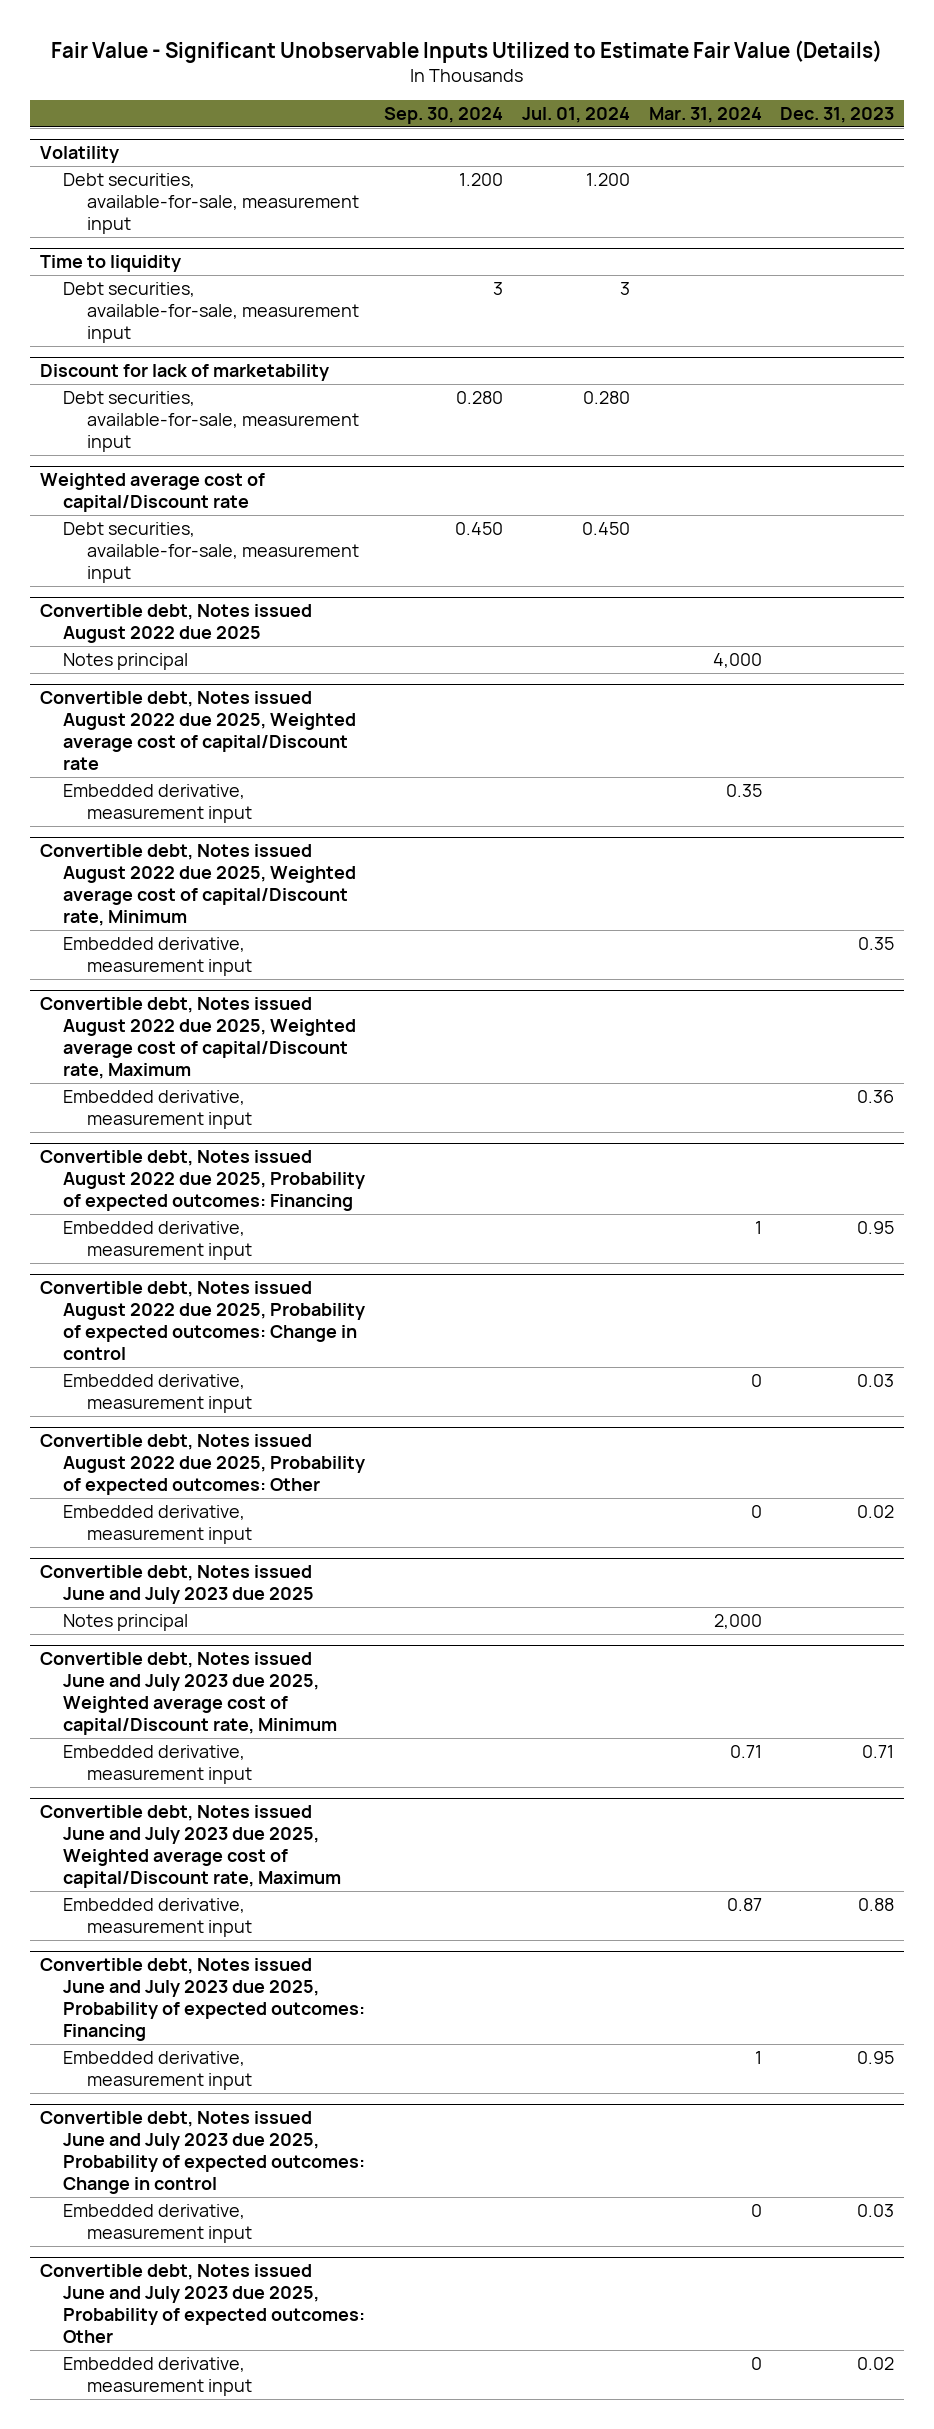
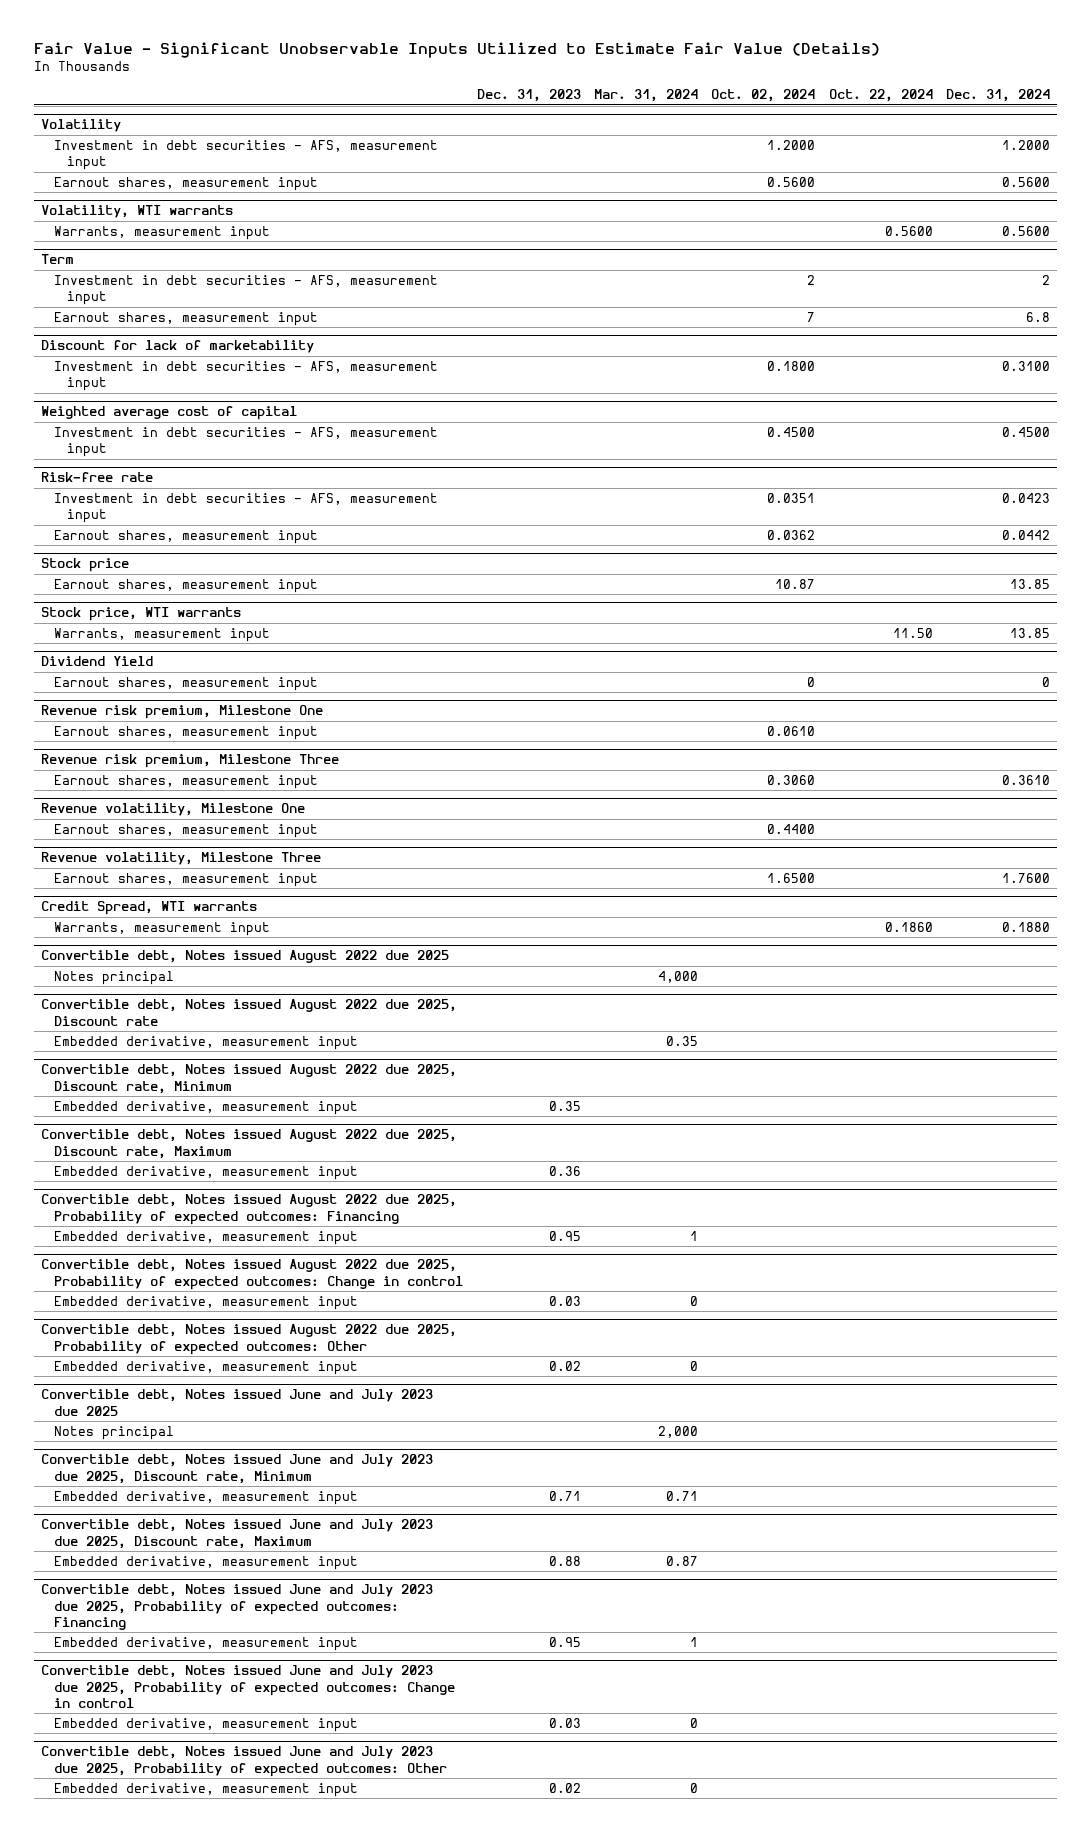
- | Sep. 30, 2024 | Jul. 01, 2024 | Mar. 31, 2024 | Dec. 31, 2023
+ | Dec. 31, 2023 | Mar. 31, 2024 | Oct. 02, 2024 | Oct. 22, 2024 | Dec. 31, 2024
@ Volatility
- Debt securities, available-for-sale, measurement input | 1.200 | 1.200 | |
- Time to liquidity
- Debt securities, available-for-sale, measurement input | 3 | 3 | |
@ Volatility
+ Investment in debt securities - AFS, measurement input | | | 1.2000 | | 1.2000
+ Earnout shares, measurement input | | | 0.5600 | | 0.5600
+ Volatility, WTI warrants
+ Warrants, measurement input | | | | 0.5600 | 0.5600
+ Term
+ Investment in debt securities - AFS, measurement input | | | 2 | | 2
+ Earnout shares, measurement input | | | 7 | | 6.8
@ Discount for lack of marketability
- Debt securities, available-for-sale, measurement input | 0.280 | 0.280 | |
- Weighted average cost of capital/Discount rate
- Debt securities, available-for-sale, measurement input | 0.450 | 0.450 | |
@ Discount for lack of marketability
+ Investment in debt securities - AFS, measurement input | | | 0.1800 | | 0.3100
+ Weighted average cost of capital
+ Investment in debt securities - AFS, measurement input | | | 0.4500 | | 0.4500
+ Risk-free rate
+ Investment in debt securities - AFS, measurement input | | | 0.0351 | | 0.0423
+ Earnout shares, measurement input | | | 0.0362 | | 0.0442
+ Stock price
+ Earnout shares, measurement input | | | 10.87 | | 13.85
+ Stock price, WTI warrants
+ Warrants, measurement input | | | | 11.50 | 13.85
+ Dividend Yield
+ Earnout shares, measurement input | | | 0 | | 0
+ Revenue risk premium, Milestone One
+ Earnout shares, measurement input | | | 0.0610 | |
+ Revenue risk premium, Milestone Three
+ Earnout shares, measurement input | | | 0.3060 | | 0.3610
+ Revenue volatility, Milestone One
+ Earnout shares, measurement input | | | 0.4400 | |
+ Revenue volatility, Milestone Three
+ Earnout shares, measurement input | | | 1.6500 | | 1.7600
+ Credit Spread, WTI warrants
+ Warrants, measurement input | | | | 0.1860 | 0.1880
- Convertible debt, Notes issued August 2022 due 2025, Weighted average cost of capital/Discount rate
+ Convertible debt, Notes issued August 2022 due 2025, Discount rate
- Convertible debt, Notes issued August 2022 due 2025, Weighted average cost of capital/Discount rate, Minimum
+ Convertible debt, Notes issued August 2022 due 2025, Discount rate, Minimum
- Convertible debt, Notes issued August 2022 due 2025, Weighted average cost of capital/Discount rate, Maximum
+ Convertible debt, Notes issued August 2022 due 2025, Discount rate, Maximum
- Convertible debt, Notes issued June and July 2023 due 2025, Weighted average cost of capital/Discount rate, Minimum
+ Convertible debt, Notes issued June and July 2023 due 2025, Discount rate, Minimum
- Convertible debt, Notes issued June and July 2023 due 2025, Weighted average cost of capital/Discount rate, Maximum
+ Convertible debt, Notes issued June and July 2023 due 2025, Discount rate, Maximum

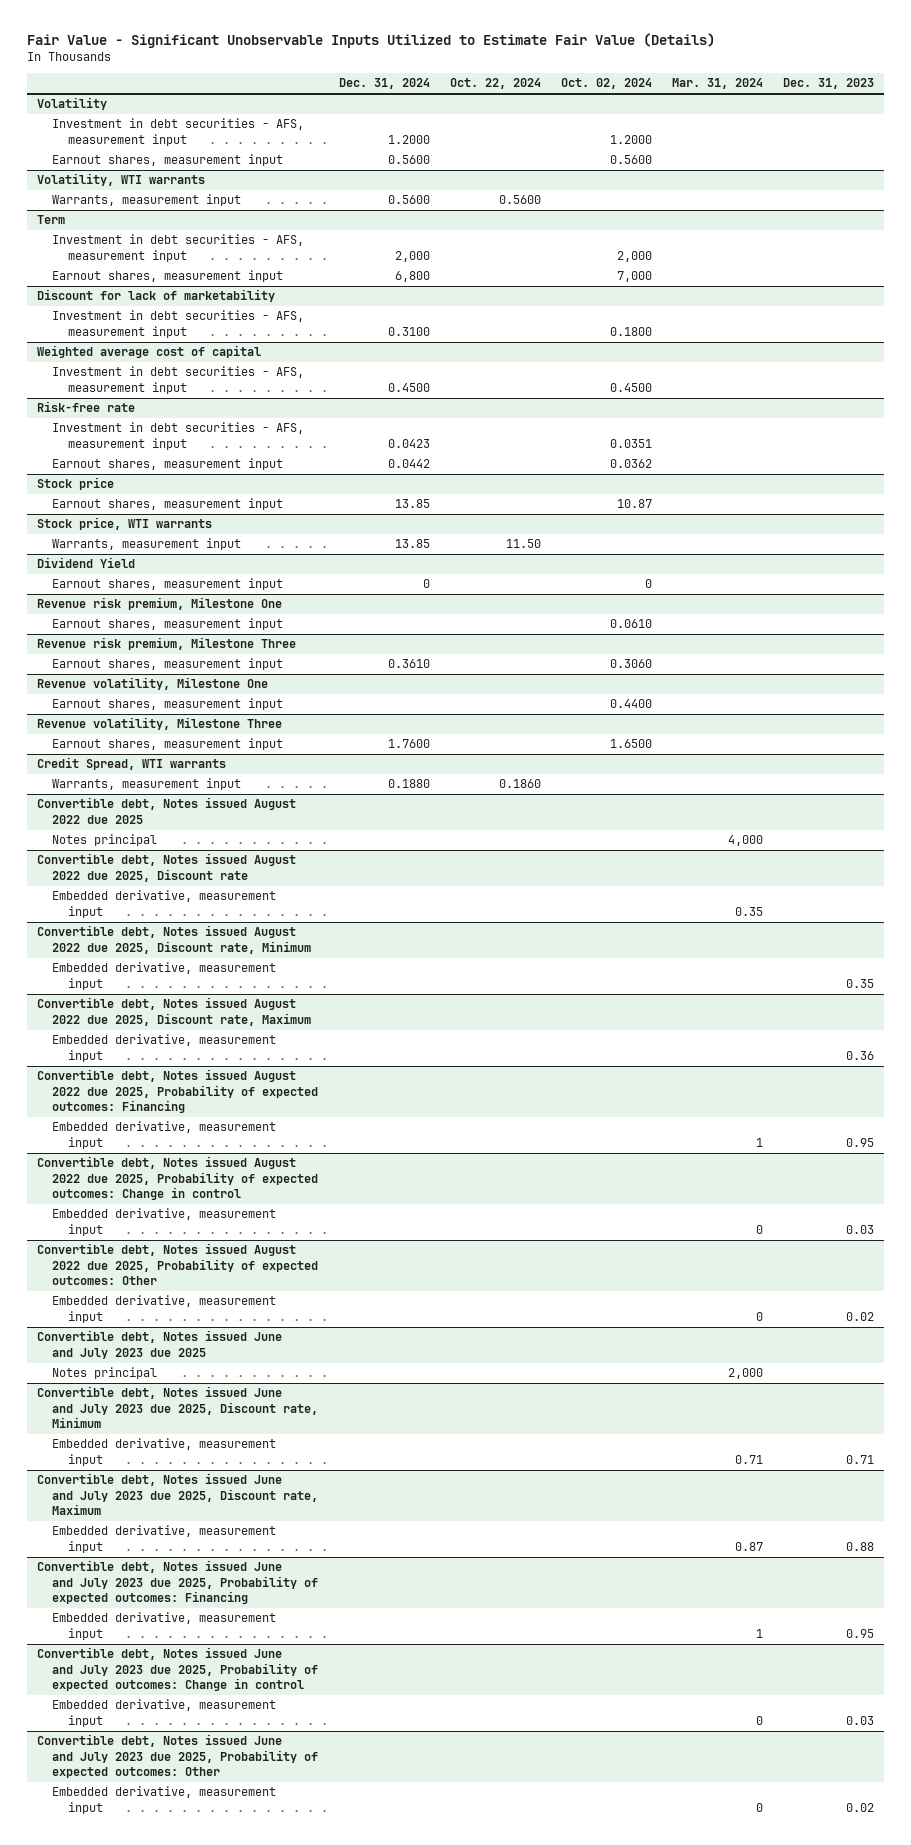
- | Dec. 31, 2023 | Mar. 31, 2024 | Oct. 02, 2024 | Oct. 22, 2024 | Dec. 31, 2024
+ | Dec. 31, 2024 | Oct. 22, 2024 | Oct. 02, 2024 | Mar. 31, 2024 | Dec. 31, 2023
@ Term
- Investment in debt securities - AFS, measurement input | | | 2 | | 2
- Earnout shares, measurement input | | | 7 | | 6.8
+ Investment in debt securities - AFS, measurement input | 2,000 | | 2,000 | |
+ Earnout shares, measurement input | 6,800 | | 7,000 | |

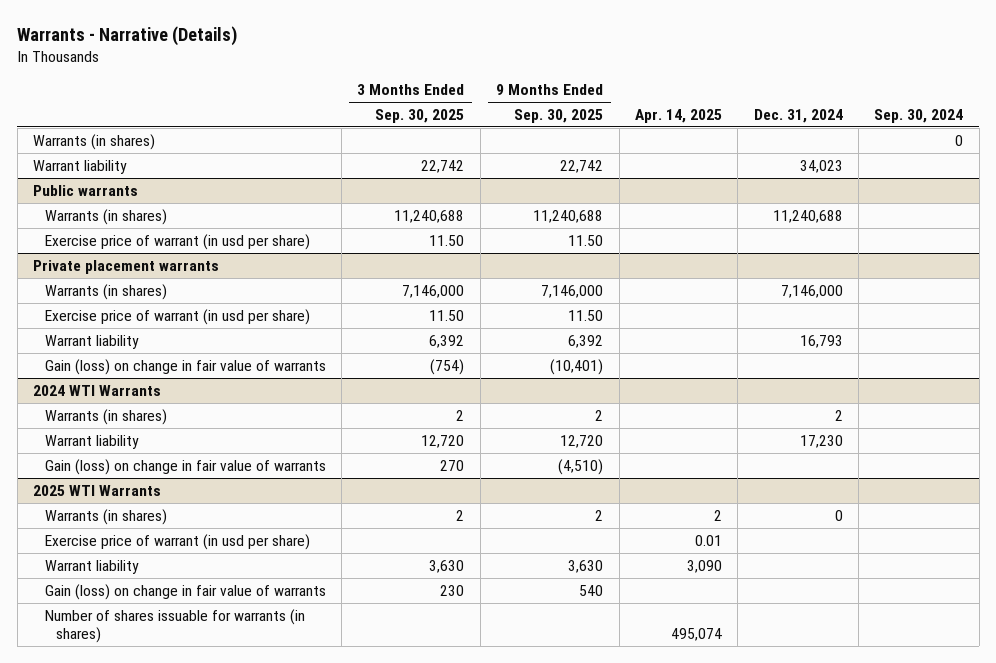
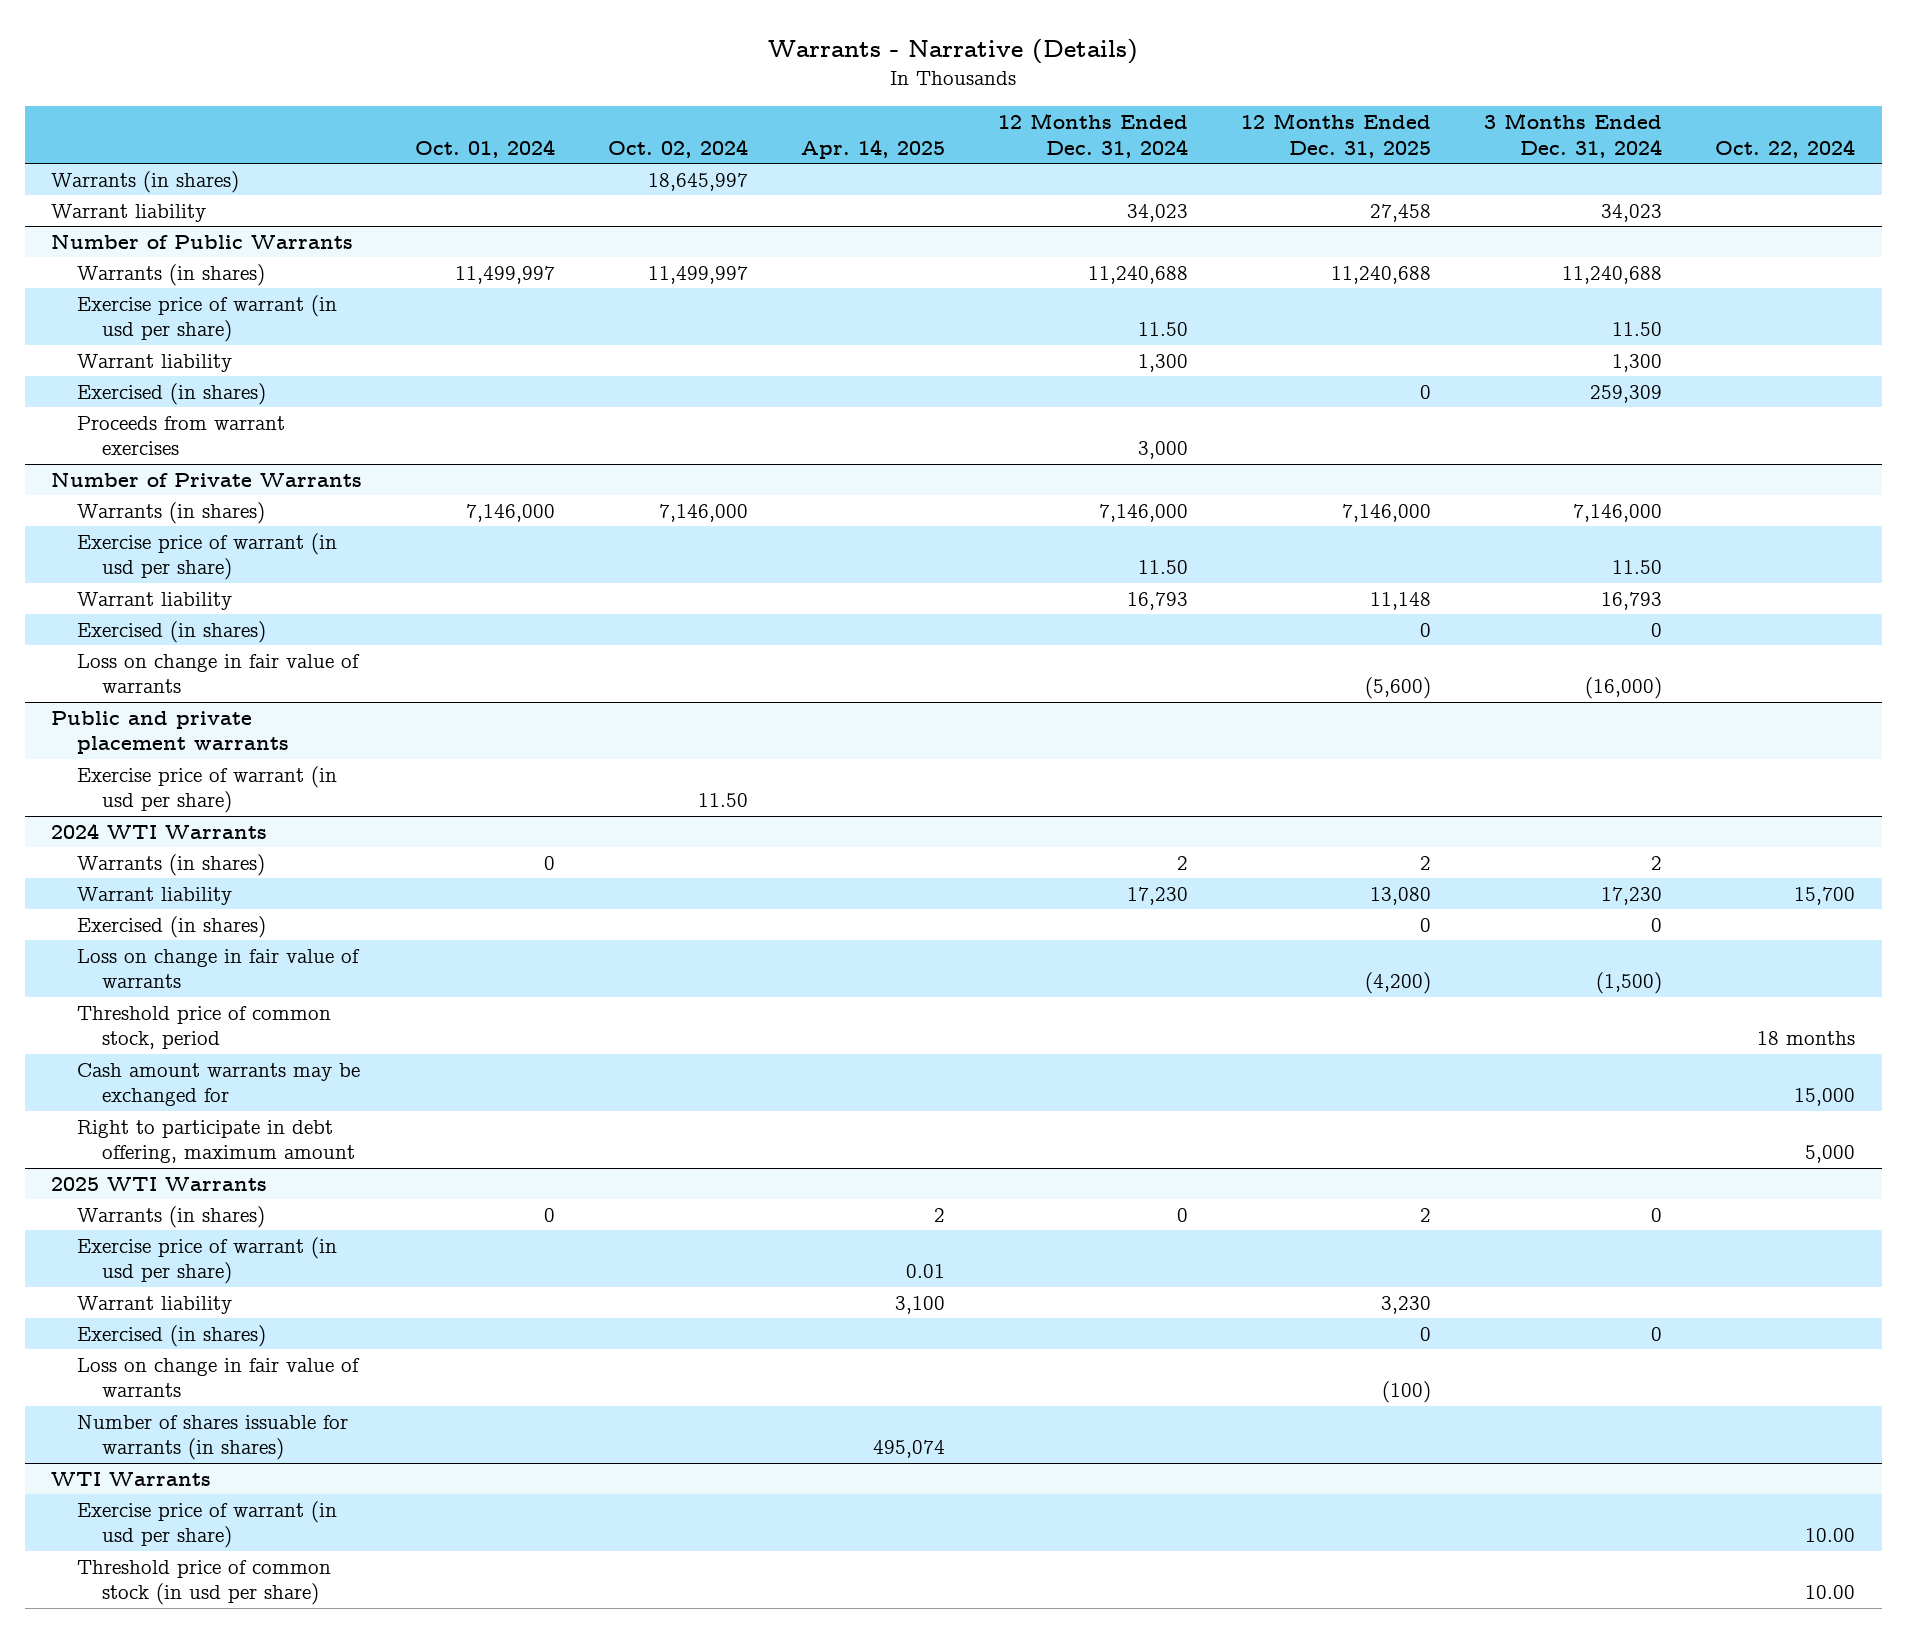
- | 3 Months Ended Sep. 30, 2025 | 9 Months Ended Sep. 30, 2025 | Apr. 14, 2025 | Dec. 31, 2024 | Sep. 30, 2024
+ | Oct. 01, 2024 | Oct. 02, 2024 | Apr. 14, 2025 | 12 Months Ended Dec. 31, 2024 | 12 Months Ended Dec. 31, 2025 | 3 Months Ended Dec. 31, 2024 | Oct. 22, 2024
- Public warrants
+ Number of Public Warrants
- Private placement warrants
+ Warrant liability | | | | 1,300 | | 1,300 |
+ Exercised (in shares) | | | | | 0 | 259,309 |
+ Proceeds from warrant exercises | | | | 3,000 | | |
+ Number of Private Warrants
- Gain (loss) on change in fair value of warrants | (754) | (10,401) | | |
+ Exercised (in shares) | | | | | 0 | 0 |
+ Loss on change in fair value of warrants | | | | | (5,600) | (16,000) |
+ Public and private placement warrants
+ Exercise price of warrant (in usd per share) | | 11.50 | | | | |
@ 2024 WTI Warrants
- Gain (loss) on change in fair value of warrants | 270 | (4,510) | | |
+ Exercised (in shares) | | | | | 0 | 0 |
+ Loss on change in fair value of warrants | | | | | (4,200) | (1,500) |
+ Threshold price of common stock, period | | | | | | | 18 months
+ Cash amount warrants may be exchanged for | | | | | | | 15,000
+ Right to participate in debt offering, maximum amount | | | | | | | 5,000
@ 2025 WTI Warrants
- Warrant liability | 3,630 | 3,630 | 3,090 | |
- Gain (loss) on change in fair value of warrants | 230 | 540 | | |
+ Warrant liability | | | 3,100 | | 3,230 | |
+ Exercised (in shares) | | | | | 0 | 0 |
+ Loss on change in fair value of warrants | | | | | (100) | |
+ WTI Warrants
+ Exercise price of warrant (in usd per share) | | | | | | | 10.00
+ Threshold price of common stock (in usd per share) | | | | | | | 10.00

